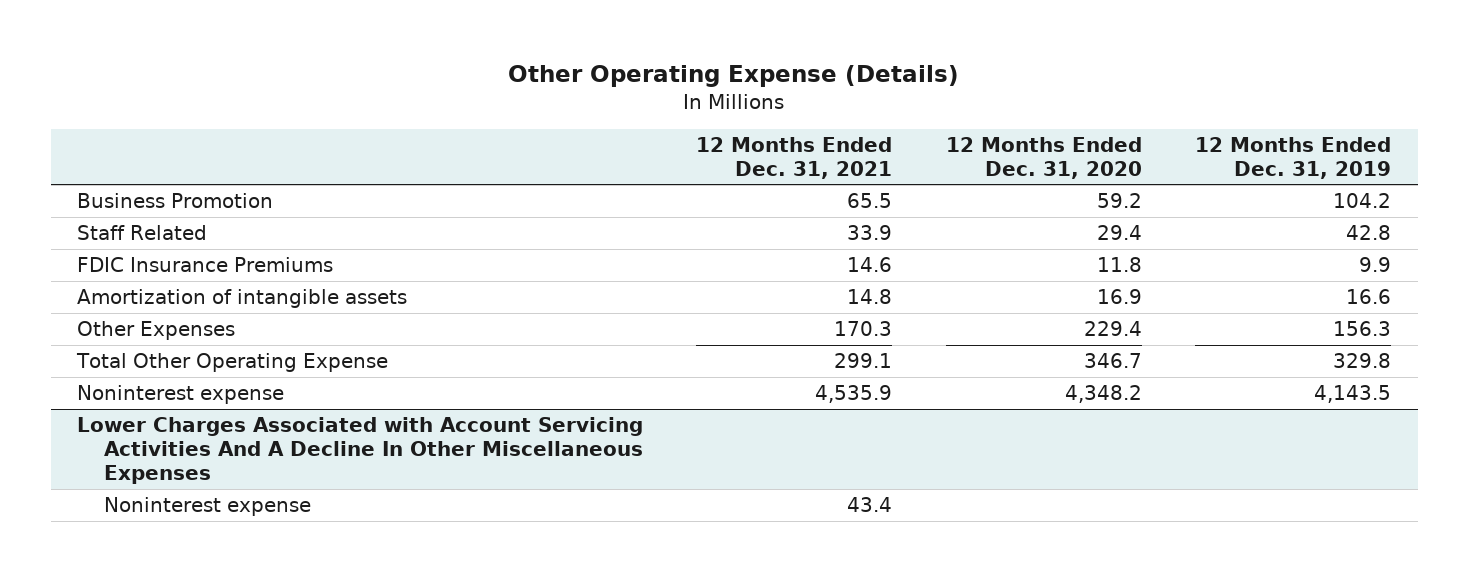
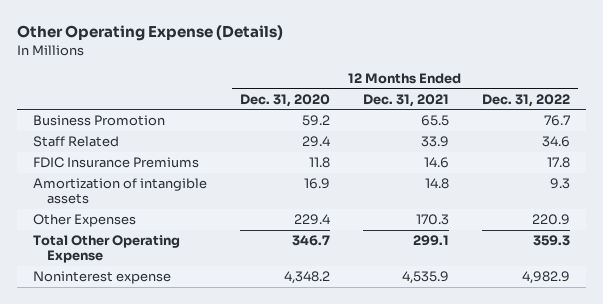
- | 12 Months Ended Dec. 31, 2021 | 12 Months Ended Dec. 31, 2020 | 12 Months Ended Dec. 31, 2019
+ | 12 Months Ended Dec. 31, 2020 | 12 Months Ended Dec. 31, 2021 | 12 Months Ended Dec. 31, 2022
- Lower Charges Associated with Account Servicing Activities And A Decline In Other Miscellaneous Expenses
- Noninterest expense | 43.4 | |

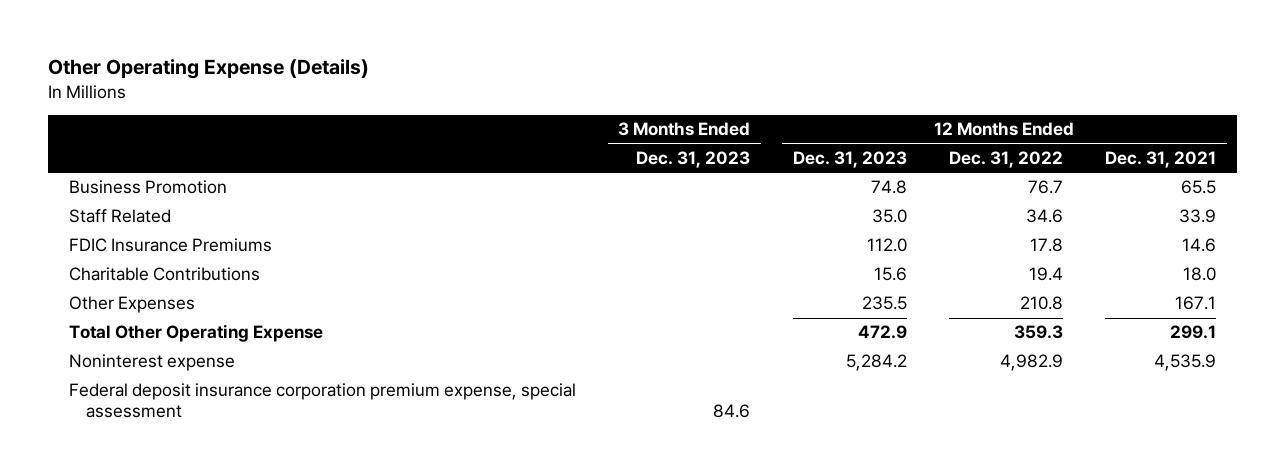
- | 12 Months Ended Dec. 31, 2020 | 12 Months Ended Dec. 31, 2021 | 12 Months Ended Dec. 31, 2022
+ | 3 Months Ended Dec. 31, 2023 | 12 Months Ended Dec. 31, 2023 | 12 Months Ended Dec. 31, 2022 | 12 Months Ended Dec. 31, 2021
- Amortization of intangible assets | 16.9 | 14.8 | 9.3
- Other Expenses | 229.4 | 170.3 | 220.9
+ Charitable Contributions | | 15.6 | 19.4 | 18.0
+ Other Expenses | | 235.5 | 210.8 | 167.1
+ Federal deposit insurance corporation premium expense, special assessment | 84.6 | | |

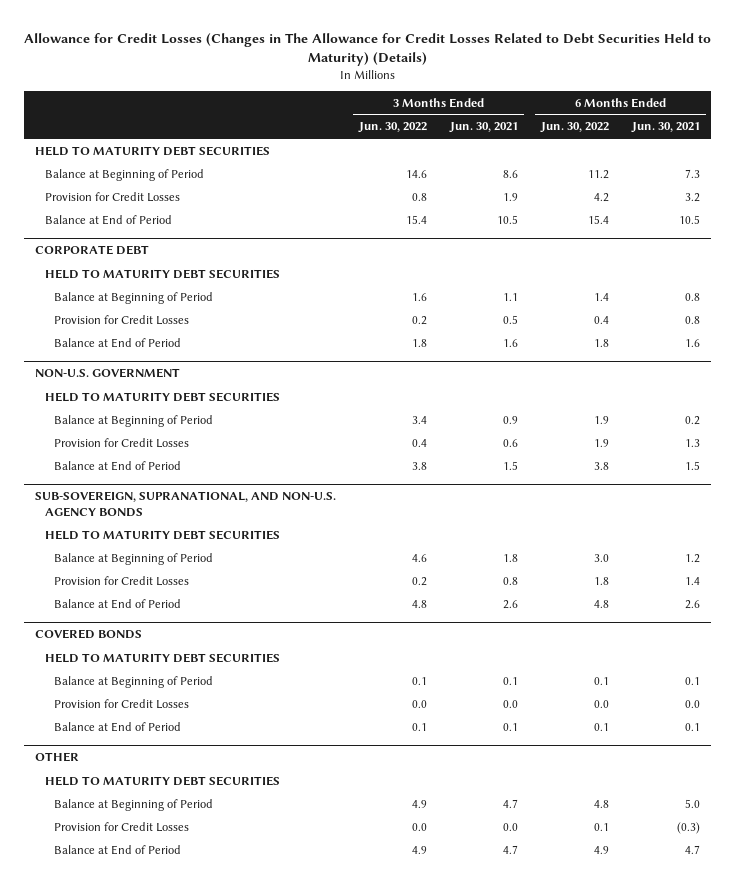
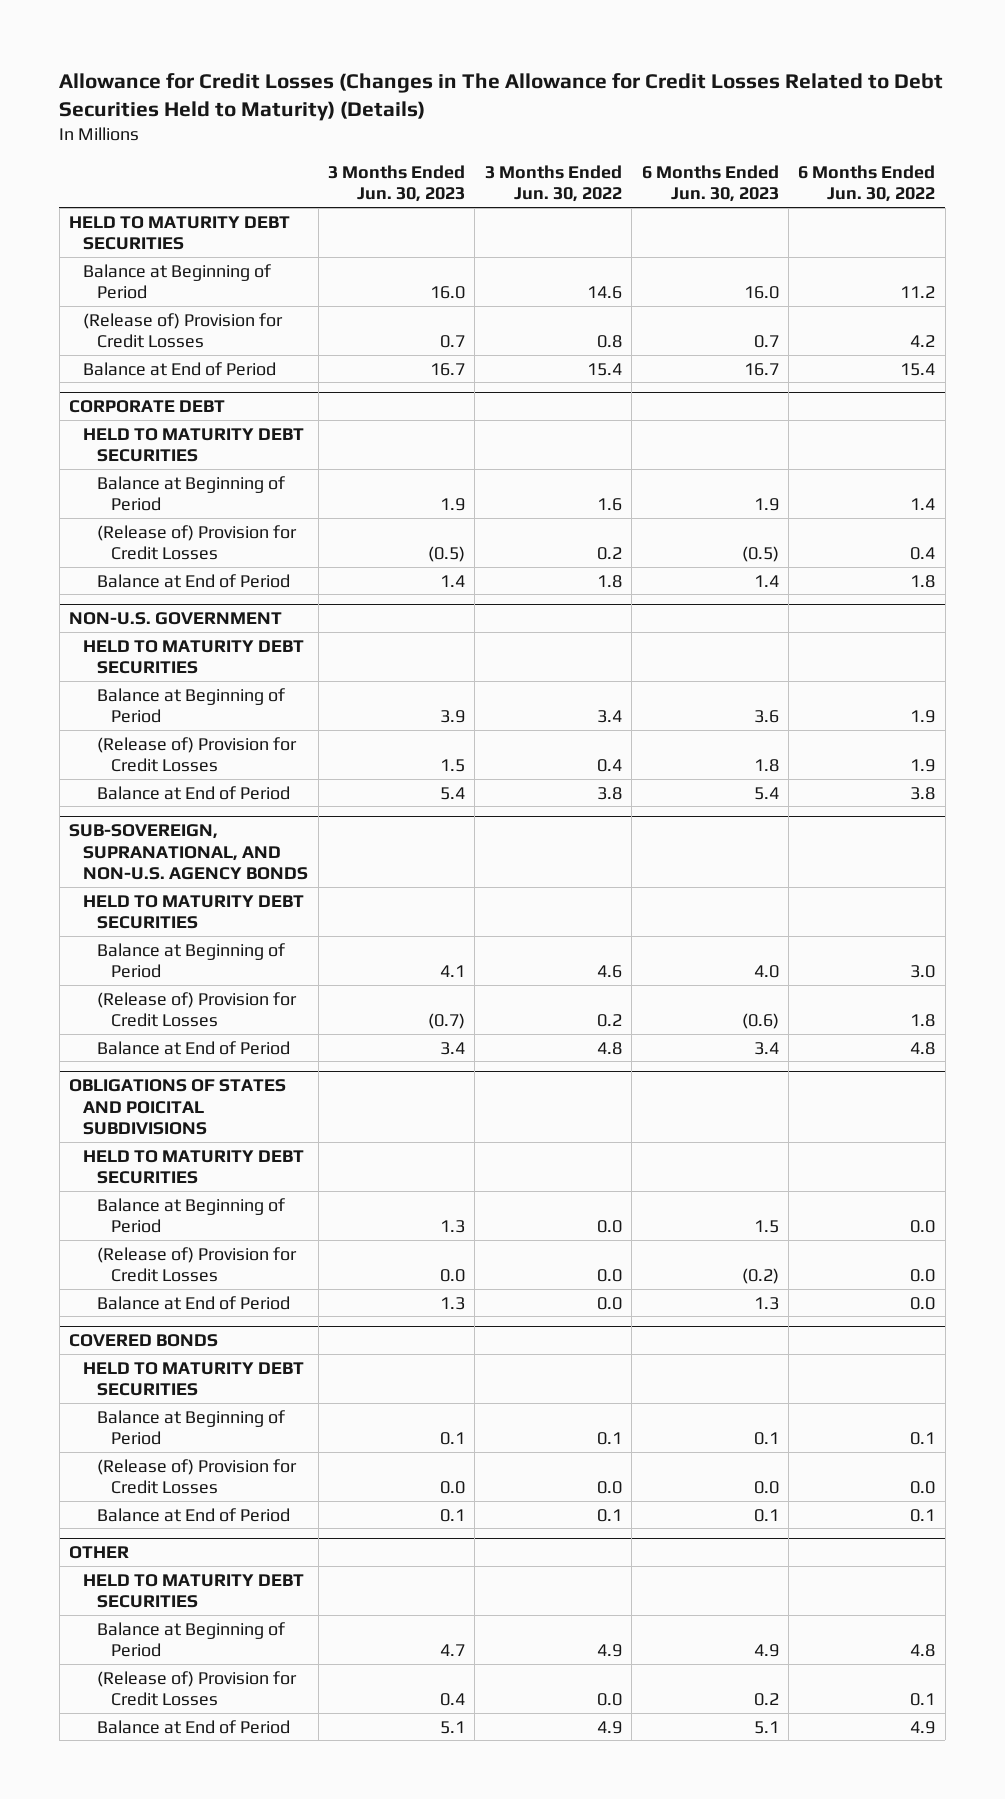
- | 3 Months Ended Jun. 30, 2022 | 3 Months Ended Jun. 30, 2021 | 6 Months Ended Jun. 30, 2022 | 6 Months Ended Jun. 30, 2021
+ | 3 Months Ended Jun. 30, 2023 | 3 Months Ended Jun. 30, 2022 | 6 Months Ended Jun. 30, 2023 | 6 Months Ended Jun. 30, 2022
- Provision for Credit Losses | 0.8 | 1.9 | 4.2 | 3.2
+ (Release of) Provision for Credit Losses | 0.7 | 0.8 | 0.7 | 4.2
@ CORPORATE DEBT
- Provision for Credit Losses | 0.2 | 0.5 | 0.4 | 0.8
+ (Release of) Provision for Credit Losses | (0.5) | 0.2 | (0.5) | 0.4
@ NON-U.S. GOVERNMENT
- Provision for Credit Losses | 0.4 | 0.6 | 1.9 | 1.3
+ (Release of) Provision for Credit Losses | 1.5 | 0.4 | 1.8 | 1.9
@ SUB-SOVEREIGN, SUPRANATIONAL, AND NON-U.S. AGENCY BONDS
- Provision for Credit Losses | 0.2 | 0.8 | 1.8 | 1.4
+ (Release of) Provision for Credit Losses | (0.7) | 0.2 | (0.6) | 1.8
+ OBLIGATIONS OF STATES AND POICITAL SUBDIVISIONS
+ HELD TO MATURITY DEBT SECURITIES
+ Balance at Beginning of Period | 1.3 | 0.0 | 1.5 | 0.0
+ (Release of) Provision for Credit Losses | 0.0 | 0.0 | (0.2) | 0.0
+ Balance at End of Period | 1.3 | 0.0 | 1.3 | 0.0
@ COVERED BONDS
- Provision for Credit Losses | 0.0 | 0.0 | 0.0 | 0.0
+ (Release of) Provision for Credit Losses | 0.0 | 0.0 | 0.0 | 0.0
@ OTHER
- Provision for Credit Losses | 0.0 | 0.0 | 0.1 | (0.3)
+ (Release of) Provision for Credit Losses | 0.4 | 0.0 | 0.2 | 0.1

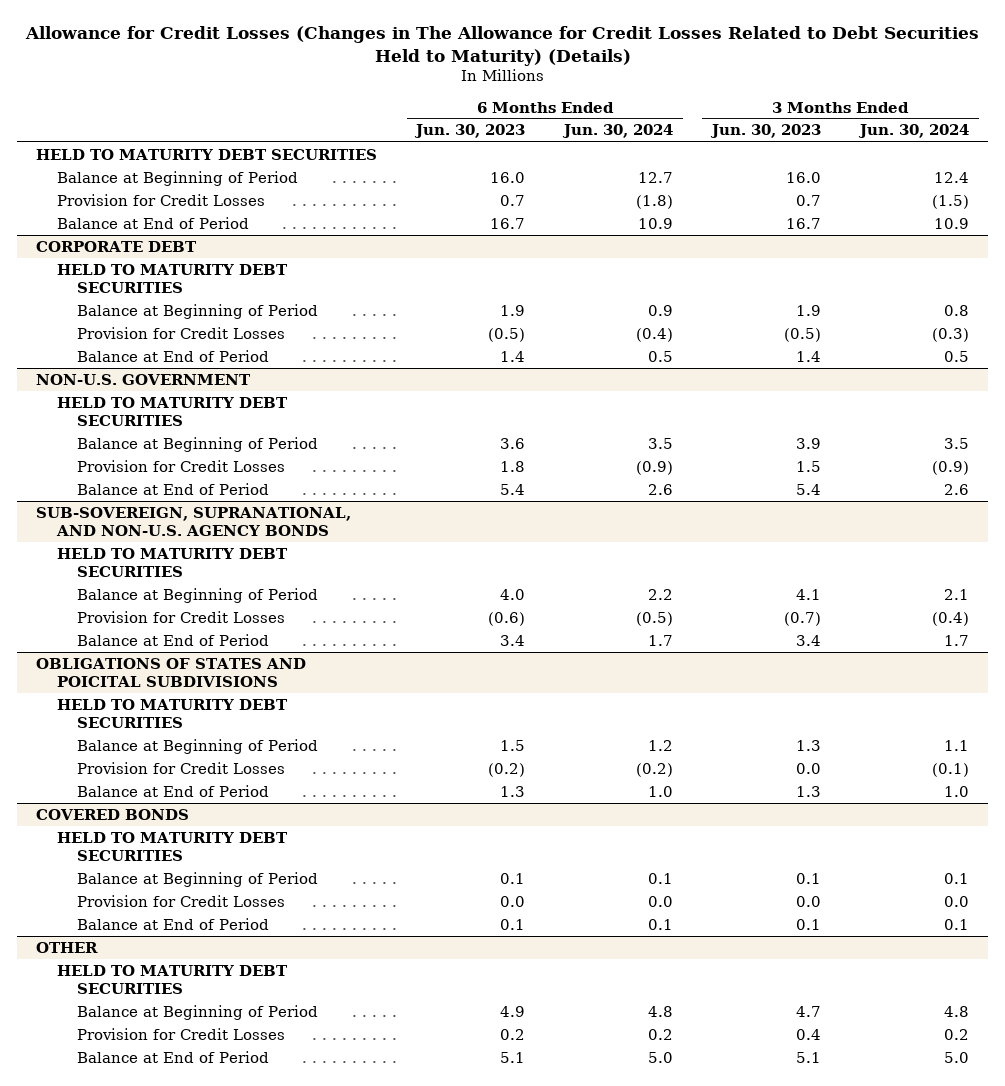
- | 3 Months Ended Jun. 30, 2023 | 3 Months Ended Jun. 30, 2022 | 6 Months Ended Jun. 30, 2023 | 6 Months Ended Jun. 30, 2022
+ | 6 Months Ended Jun. 30, 2023 | 6 Months Ended Jun. 30, 2024 | 3 Months Ended Jun. 30, 2023 | 3 Months Ended Jun. 30, 2024
- (Release of) Provision for Credit Losses | 0.7 | 0.8 | 0.7 | 4.2
+ Provision for Credit Losses | 0.7 | (1.8) | 0.7 | (1.5)
@ CORPORATE DEBT
- (Release of) Provision for Credit Losses | (0.5) | 0.2 | (0.5) | 0.4
+ Provision for Credit Losses | (0.5) | (0.4) | (0.5) | (0.3)
@ NON-U.S. GOVERNMENT
- (Release of) Provision for Credit Losses | 1.5 | 0.4 | 1.8 | 1.9
+ Provision for Credit Losses | 1.8 | (0.9) | 1.5 | (0.9)
@ SUB-SOVEREIGN, SUPRANATIONAL, AND NON-U.S. AGENCY BONDS
- (Release of) Provision for Credit Losses | (0.7) | 0.2 | (0.6) | 1.8
+ Provision for Credit Losses | (0.6) | (0.5) | (0.7) | (0.4)
@ OBLIGATIONS OF STATES AND POICITAL SUBDIVISIONS
- (Release of) Provision for Credit Losses | 0.0 | 0.0 | (0.2) | 0.0
+ Provision for Credit Losses | (0.2) | (0.2) | 0.0 | (0.1)
@ COVERED BONDS
- (Release of) Provision for Credit Losses | 0.0 | 0.0 | 0.0 | 0.0
+ Provision for Credit Losses | 0.0 | 0.0 | 0.0 | 0.0
@ OTHER
- (Release of) Provision for Credit Losses | 0.4 | 0.0 | 0.2 | 0.1
+ Provision for Credit Losses | 0.2 | 0.2 | 0.4 | 0.2

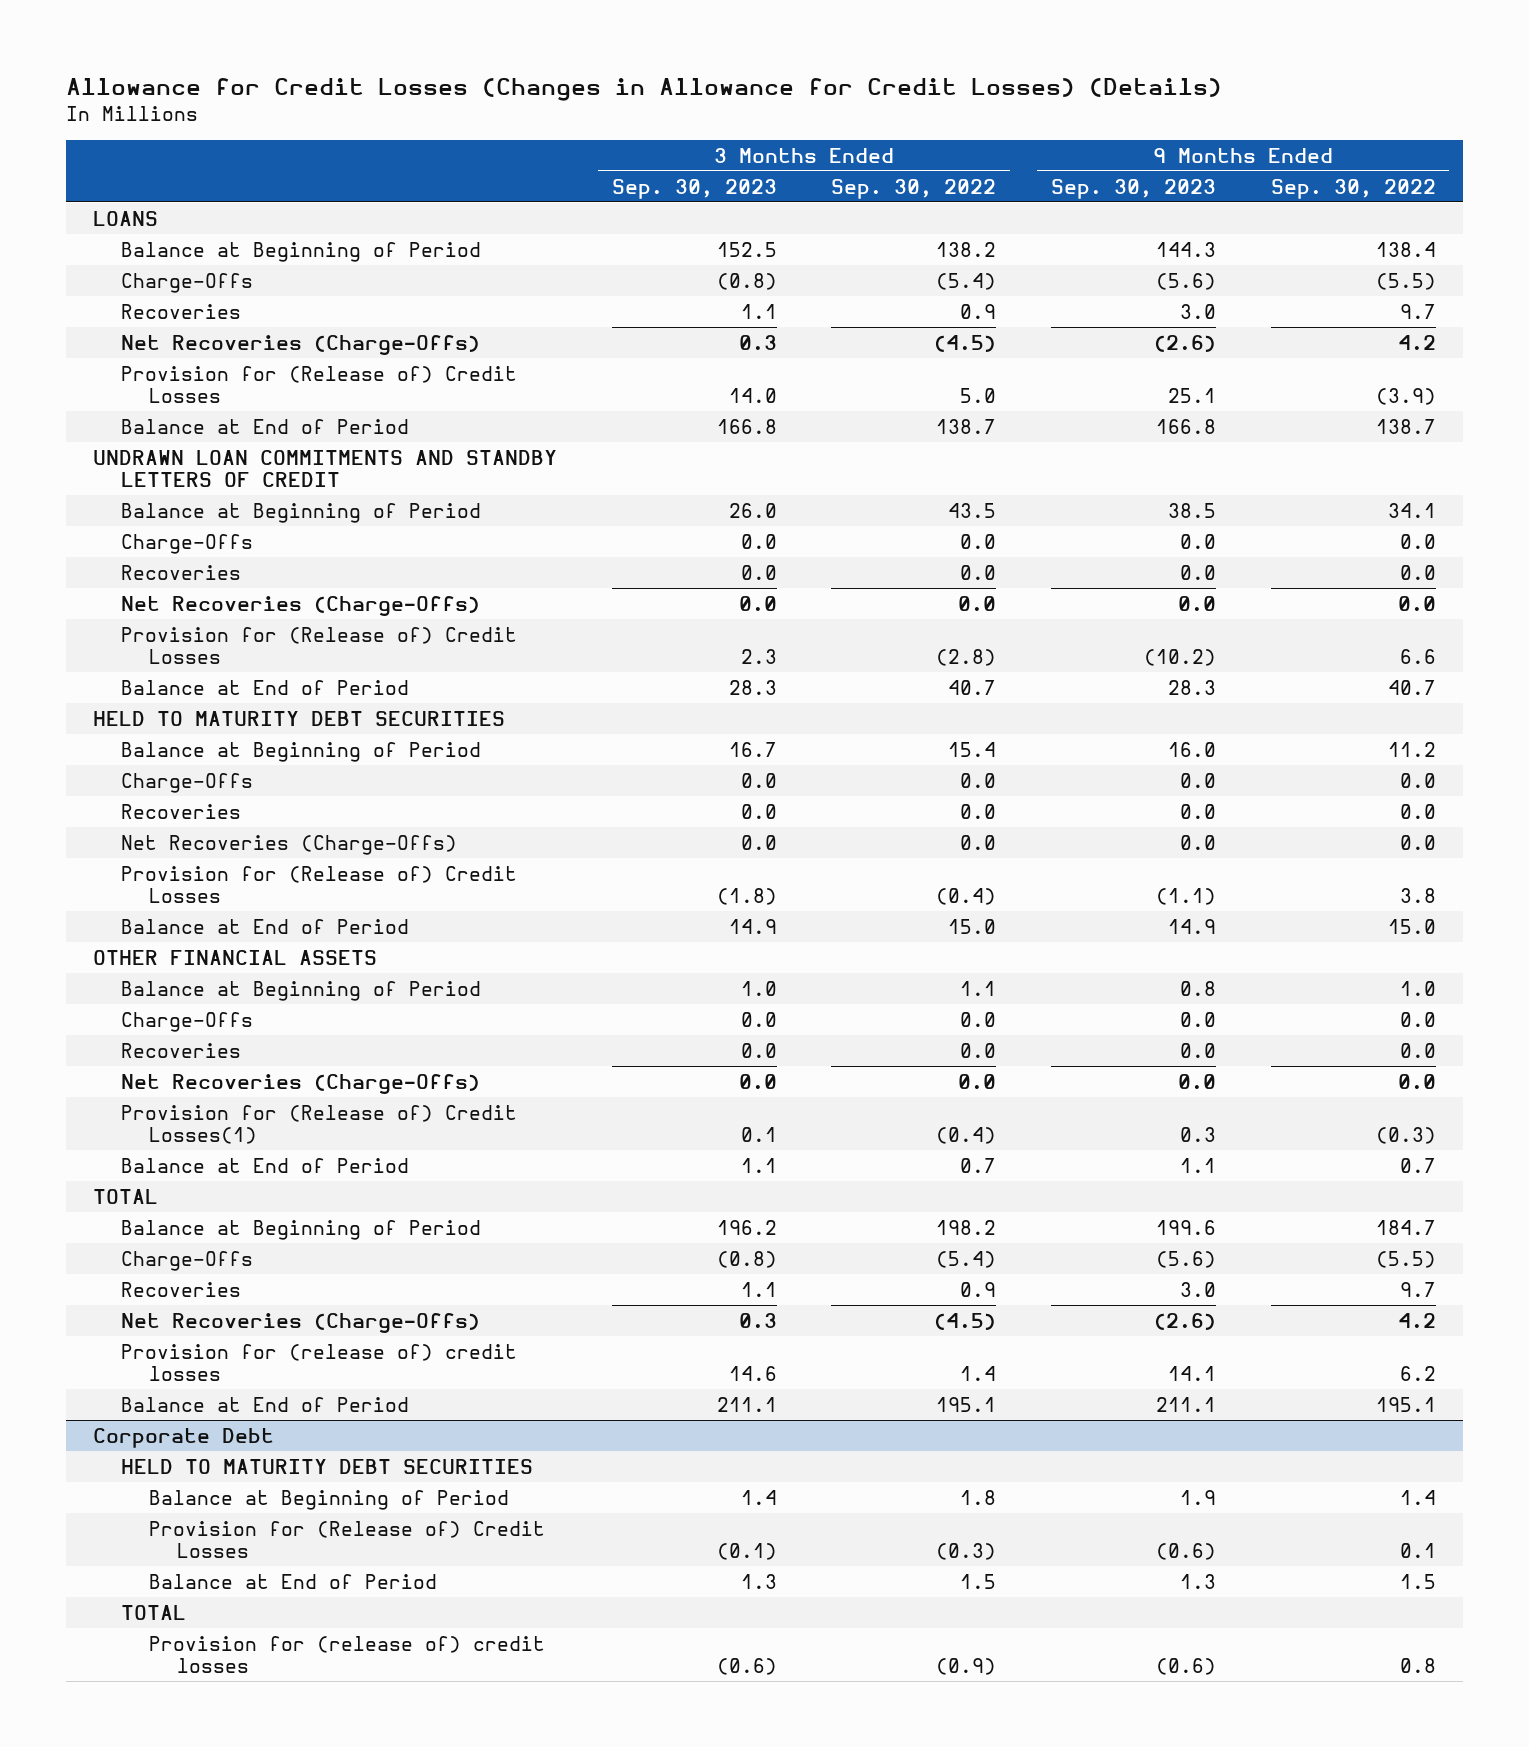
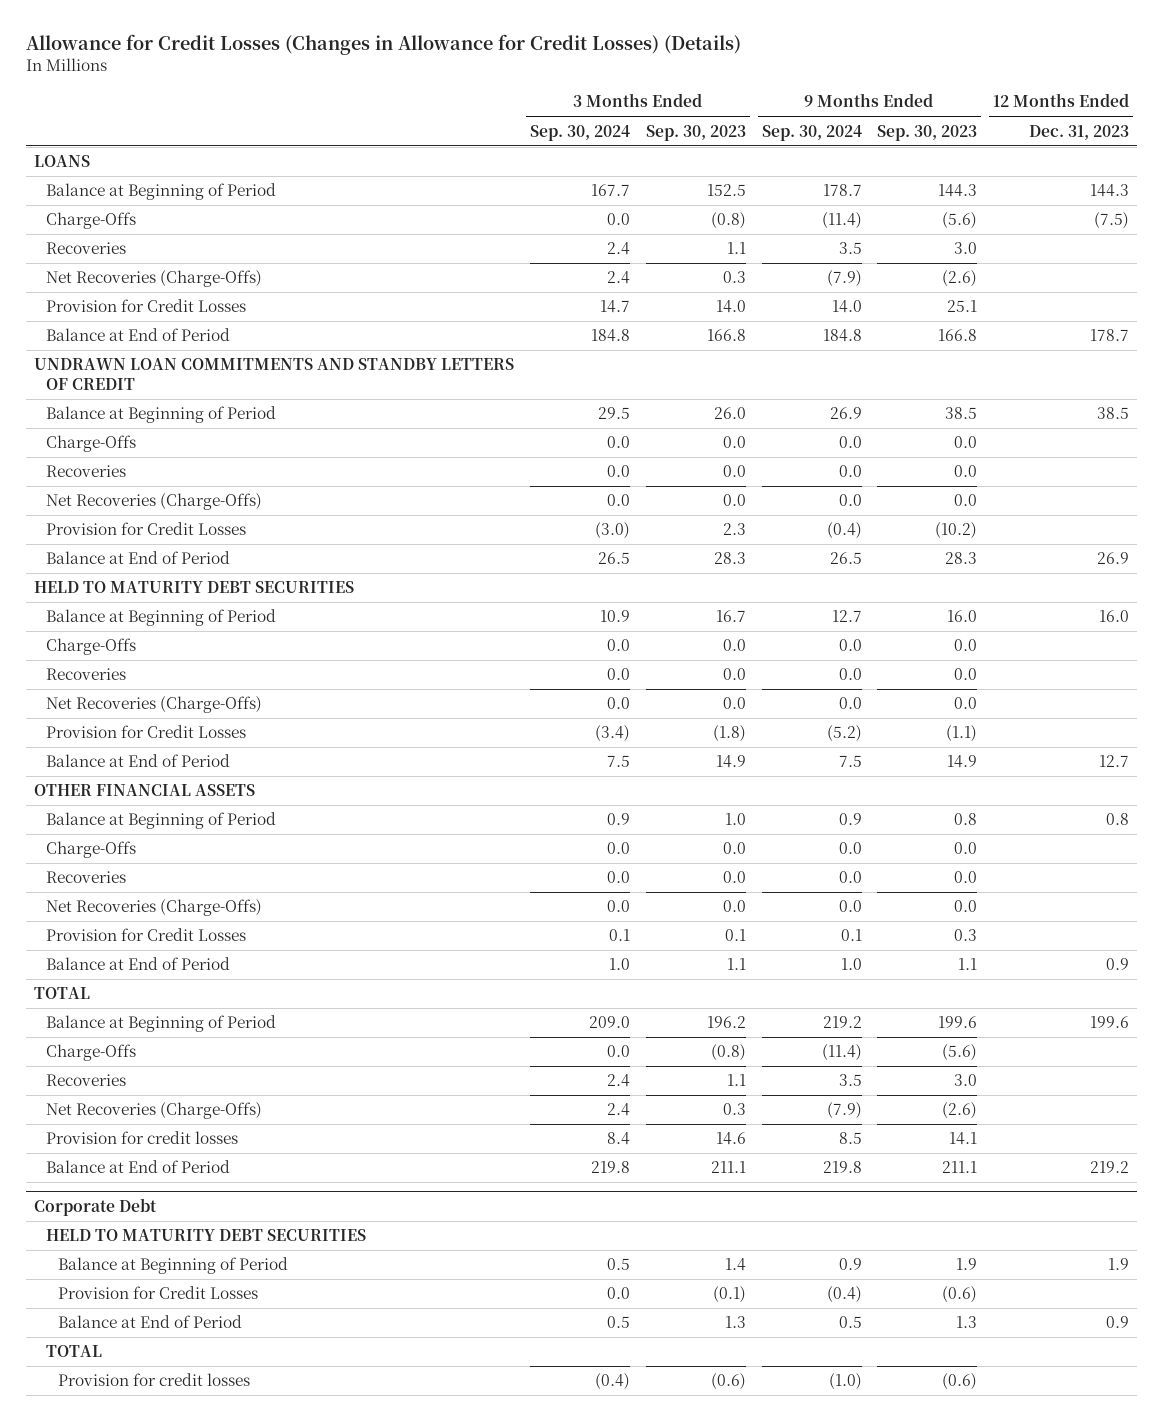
- | 3 Months Ended Sep. 30, 2023 | 3 Months Ended Sep. 30, 2022 | 9 Months Ended Sep. 30, 2023 | 9 Months Ended Sep. 30, 2022
+ | 3 Months Ended Sep. 30, 2024 | 3 Months Ended Sep. 30, 2023 | 9 Months Ended Sep. 30, 2024 | 9 Months Ended Sep. 30, 2023 | 12 Months Ended Dec. 31, 2023
- Provision for (Release of) Credit Losses | 14.0 | 5.0 | 25.1 | (3.9)
+ Provision for Credit Losses | 14.7 | 14.0 | 14.0 | 25.1 |
- Provision for (Release of) Credit Losses | 2.3 | (2.8) | (10.2) | 6.6
+ Provision for Credit Losses | (3.0) | 2.3 | (0.4) | (10.2) |
- Provision for (Release of) Credit Losses | (1.8) | (0.4) | (1.1) | 3.8
+ Provision for Credit Losses | (3.4) | (1.8) | (5.2) | (1.1) |
- Provision for (Release of) Credit Losses(1) | 0.1 | (0.4) | 0.3 | (0.3)
+ Provision for Credit Losses | 0.1 | 0.1 | 0.1 | 0.3 |
- Provision for (release of) credit losses | 14.6 | 1.4 | 14.1 | 6.2
+ Provision for credit losses | 8.4 | 14.6 | 8.5 | 14.1 |
@ Corporate Debt
- Provision for (Release of) Credit Losses | (0.1) | (0.3) | (0.6) | 0.1
+ Provision for Credit Losses | 0.0 | (0.1) | (0.4) | (0.6) |
- Provision for (release of) credit losses | (0.6) | (0.9) | (0.6) | 0.8
+ Provision for credit losses | (0.4) | (0.6) | (1.0) | (0.6) |

